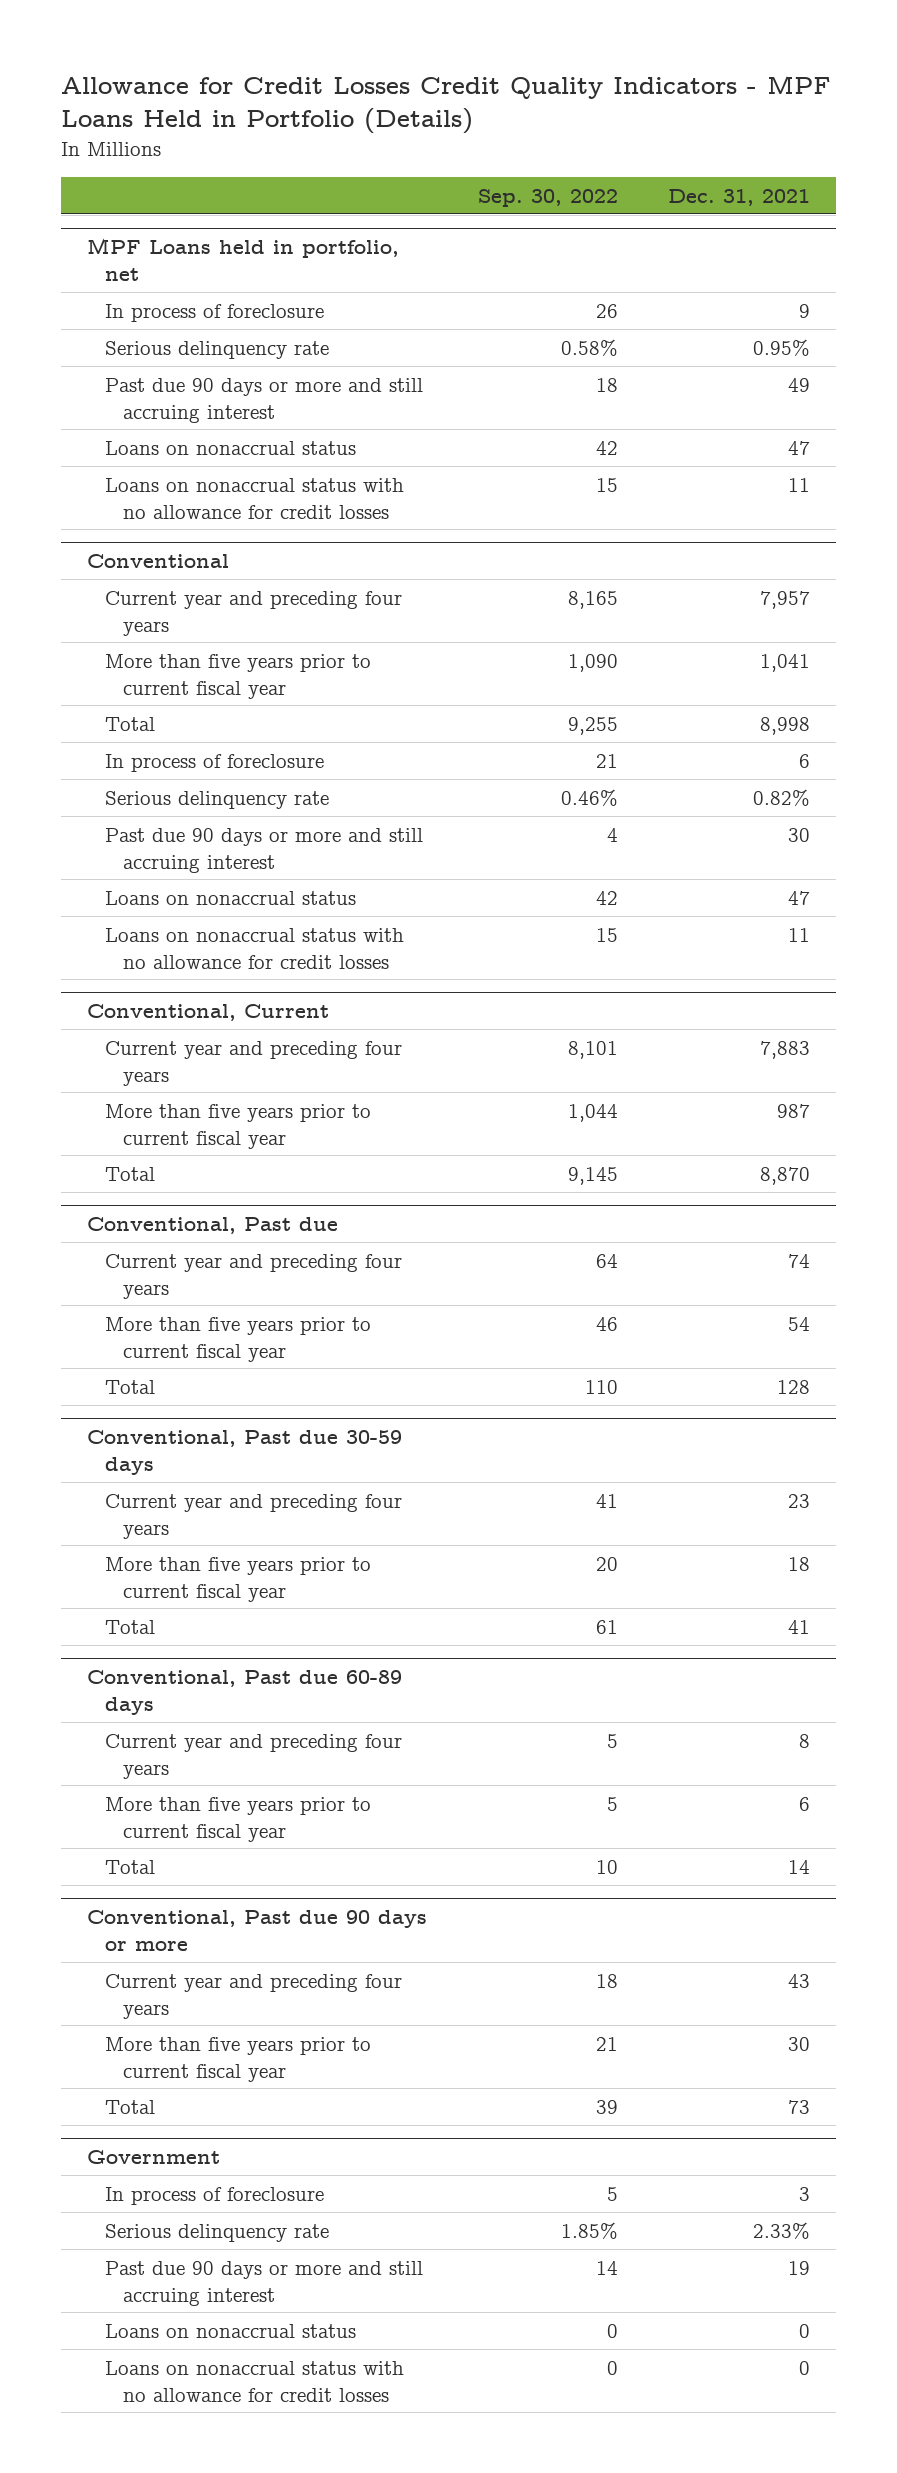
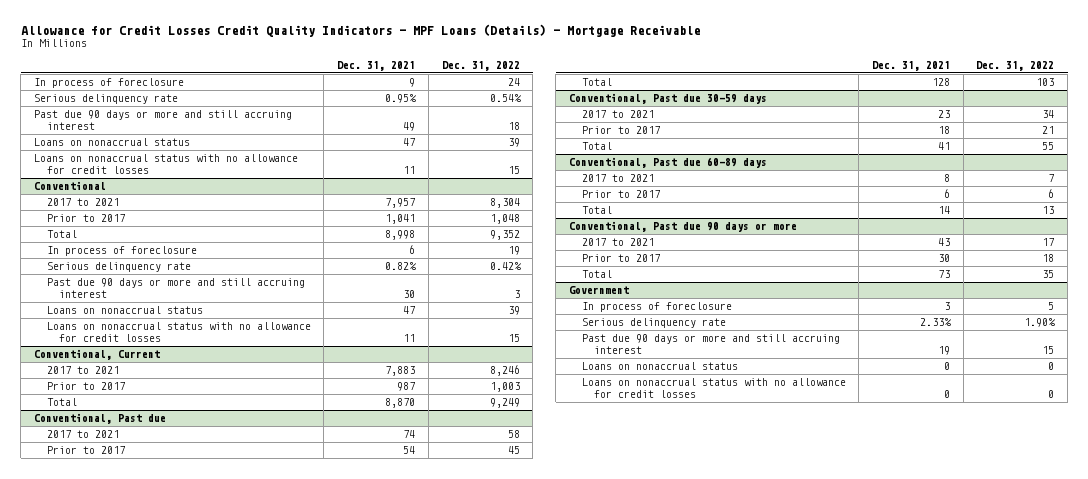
- Allowance for Credit Losses Credit Quality Indicators - MPF Loans Held in Portfolio (Details)
+ Allowance for Credit Losses Credit Quality Indicators - MPF Loans (Details) - Mortgage Receivable
- | Sep. 30, 2022 | Dec. 31, 2021
+ | Dec. 31, 2021 | Dec. 31, 2022
- MPF Loans held in portfolio, net
@ Conventional
- Current year and preceding four years | 8,165 | 7,957
- More than five years prior to current fiscal year | 1,090 | 1,041
+ 2017 to 2021 | 7,957 | 8,304
+ Prior to 2017 | 1,041 | 1,048
@ Conventional, Current
- Current year and preceding four years | 8,101 | 7,883
- More than five years prior to current fiscal year | 1,044 | 987
+ 2017 to 2021 | 7,883 | 8,246
+ Prior to 2017 | 987 | 1,003
@ Conventional, Past due
- Current year and preceding four years | 64 | 74
- More than five years prior to current fiscal year | 46 | 54
+ 2017 to 2021 | 74 | 58
+ Prior to 2017 | 54 | 45
@ Conventional, Past due 30-59 days
- Current year and preceding four years | 41 | 23
- More than five years prior to current fiscal year | 20 | 18
+ 2017 to 2021 | 23 | 34
+ Prior to 2017 | 18 | 21
@ Conventional, Past due 60-89 days
- Current year and preceding four years | 5 | 8
- More than five years prior to current fiscal year | 5 | 6
+ 2017 to 2021 | 8 | 7
+ Prior to 2017 | 6 | 6
@ Conventional, Past due 90 days or more
- Current year and preceding four years | 18 | 43
- More than five years prior to current fiscal year | 21 | 30
+ 2017 to 2021 | 43 | 17
+ Prior to 2017 | 30 | 18

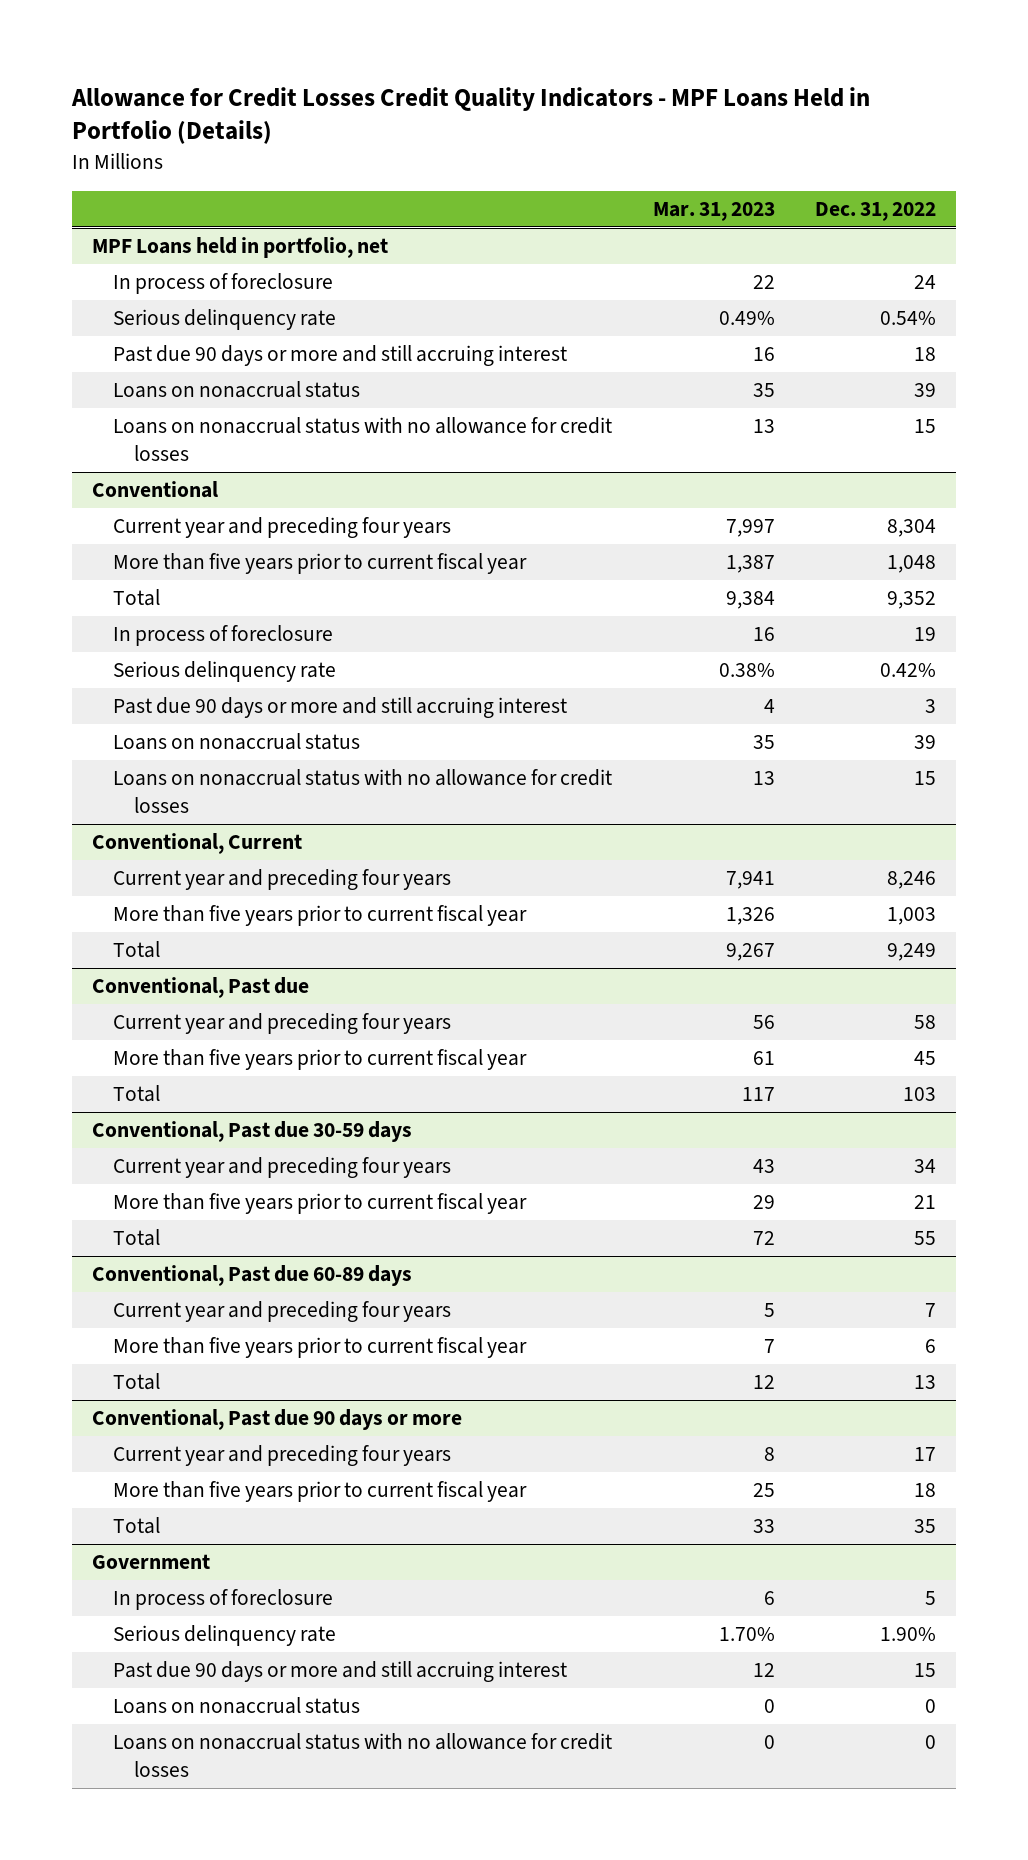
- Allowance for Credit Losses Credit Quality Indicators - MPF Loans (Details) - Mortgage Receivable
+ Allowance for Credit Losses Credit Quality Indicators - MPF Loans Held in Portfolio (Details)
- | Dec. 31, 2021 | Dec. 31, 2022
+ | Mar. 31, 2023 | Dec. 31, 2022
+ MPF Loans held in portfolio, net
@ Conventional
- 2017 to 2021 | 7,957 | 8,304
- Prior to 2017 | 1,041 | 1,048
+ Current year and preceding four years | 7,997 | 8,304
+ More than five years prior to current fiscal year | 1,387 | 1,048
@ Conventional, Current
- 2017 to 2021 | 7,883 | 8,246
- Prior to 2017 | 987 | 1,003
+ Current year and preceding four years | 7,941 | 8,246
+ More than five years prior to current fiscal year | 1,326 | 1,003
@ Conventional, Past due
- 2017 to 2021 | 74 | 58
- Prior to 2017 | 54 | 45
+ Current year and preceding four years | 56 | 58
+ More than five years prior to current fiscal year | 61 | 45
@ Conventional, Past due 30-59 days
- 2017 to 2021 | 23 | 34
- Prior to 2017 | 18 | 21
+ Current year and preceding four years | 43 | 34
+ More than five years prior to current fiscal year | 29 | 21
@ Conventional, Past due 60-89 days
- 2017 to 2021 | 8 | 7
- Prior to 2017 | 6 | 6
+ Current year and preceding four years | 5 | 7
+ More than five years prior to current fiscal year | 7 | 6
@ Conventional, Past due 90 days or more
- 2017 to 2021 | 43 | 17
- Prior to 2017 | 30 | 18
+ Current year and preceding four years | 8 | 17
+ More than five years prior to current fiscal year | 25 | 18

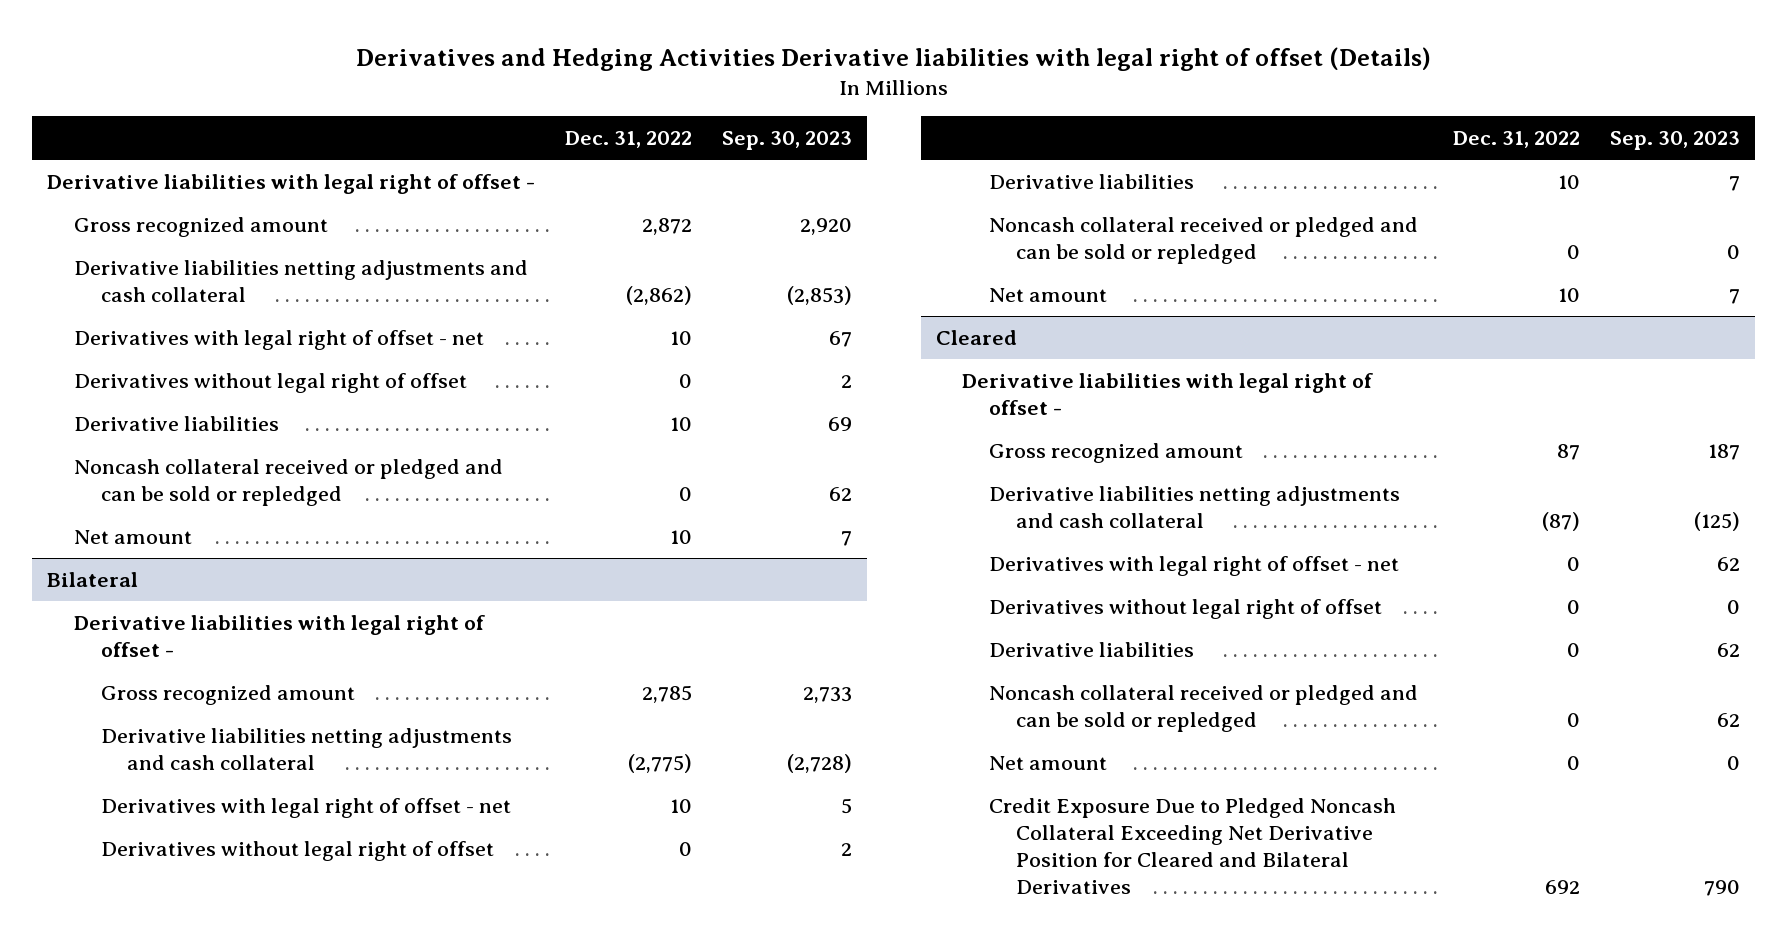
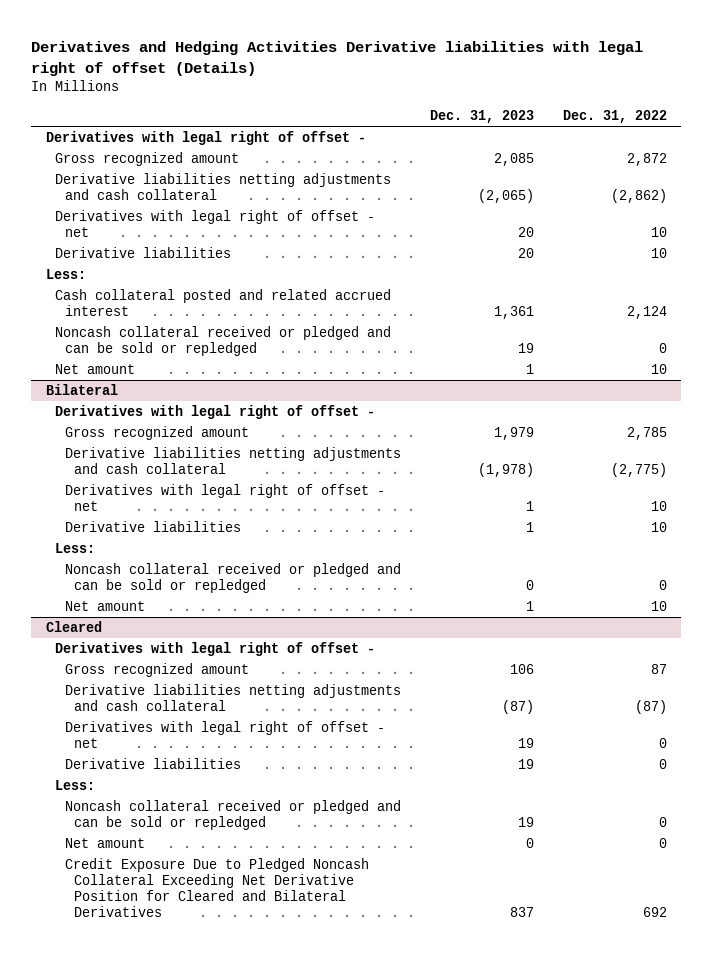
- | Dec. 31, 2022 | Sep. 30, 2023
+ | Dec. 31, 2023 | Dec. 31, 2022
- Derivative liabilities with legal right of offset -
+ Derivatives with legal right of offset -
- Derivatives without legal right of offset | 0 | 2
+ Less:
+ Cash collateral posted and related accrued interest | 1,361 | 2,124
@ Bilateral
- Derivative liabilities with legal right of offset -
+ Derivatives with legal right of offset -
- Derivatives without legal right of offset | 0 | 2
+ Less:
@ Cleared
- Derivative liabilities with legal right of offset -
+ Derivatives with legal right of offset -
- Derivatives without legal right of offset | 0 | 0
+ Less:

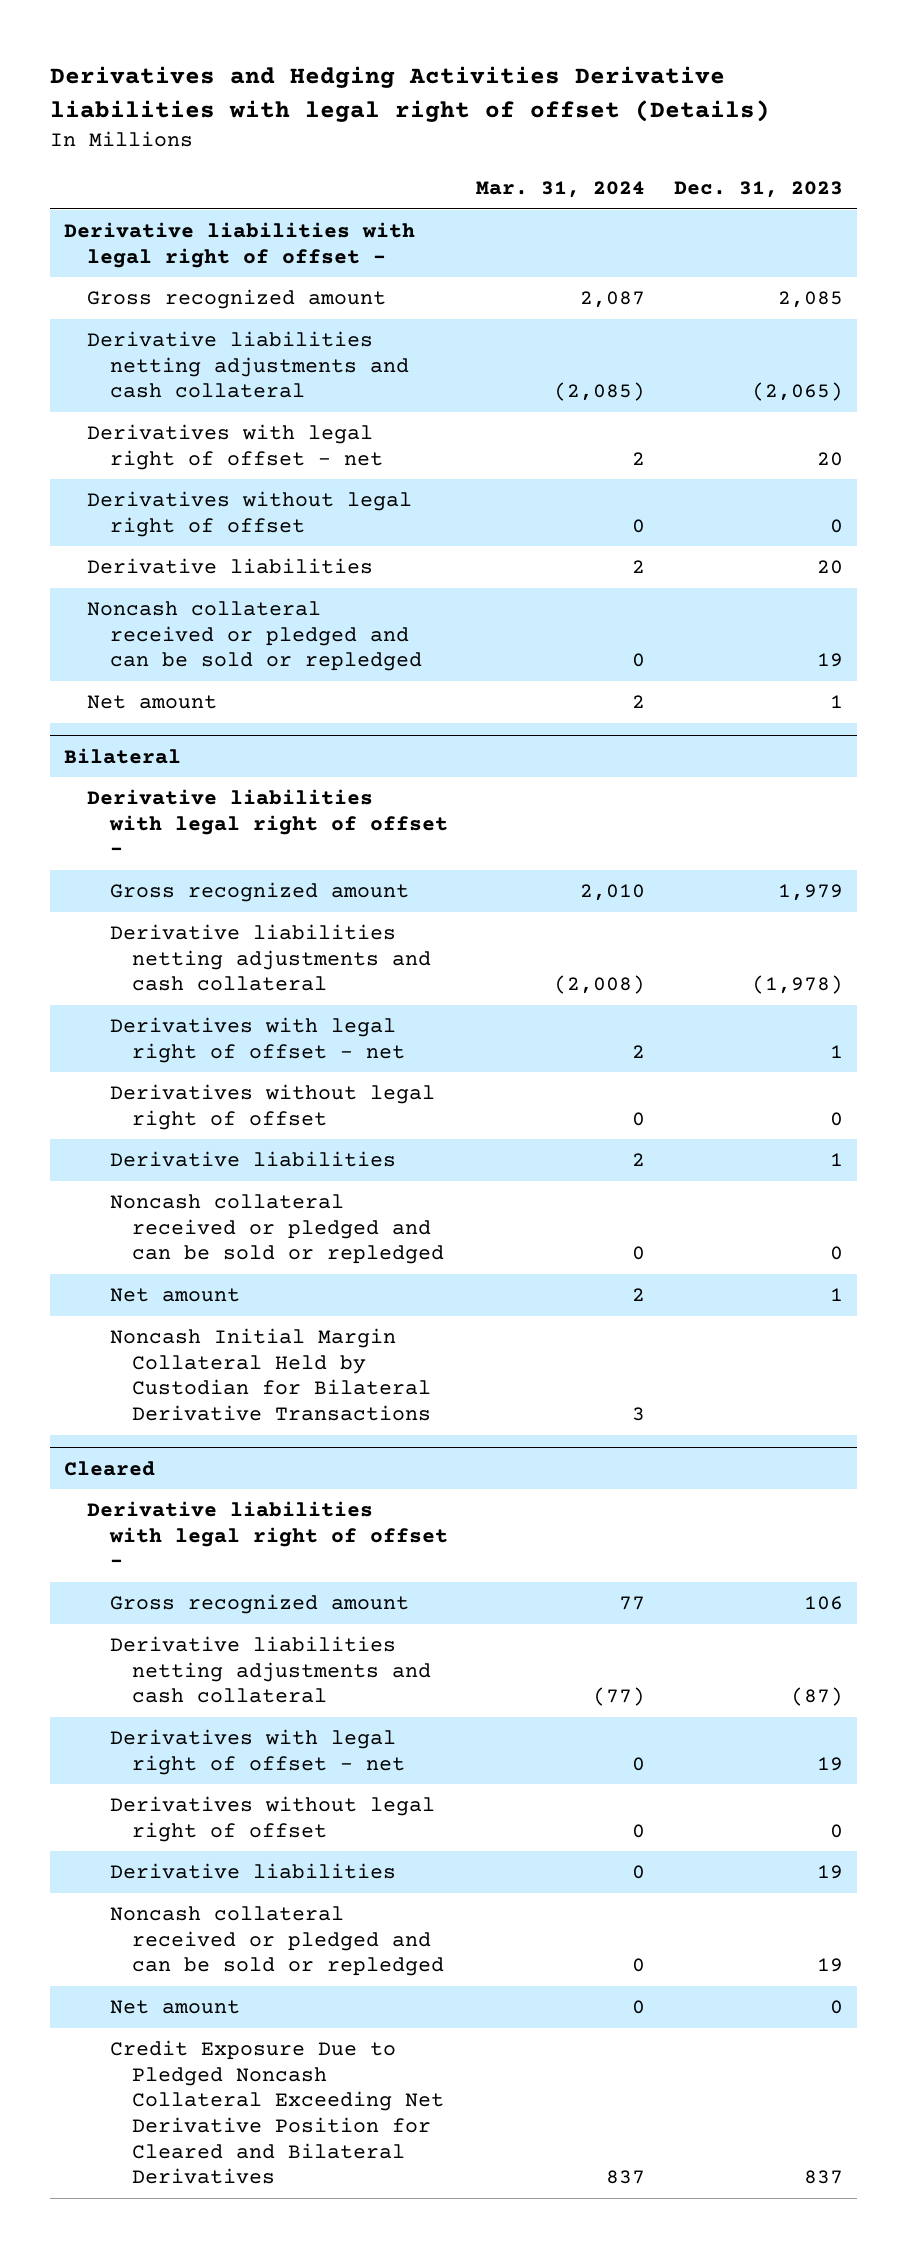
- | Dec. 31, 2023 | Dec. 31, 2022
+ | Mar. 31, 2024 | Dec. 31, 2023
- Derivatives with legal right of offset -
+ Derivative liabilities with legal right of offset -
+ Derivatives without legal right of offset | 0 | 0
- Less:
- Cash collateral posted and related accrued interest | 1,361 | 2,124
@ Bilateral
- Derivatives with legal right of offset -
+ Derivative liabilities with legal right of offset -
+ Derivatives without legal right of offset | 0 | 0
- Less:
+ Noncash Initial Margin Collateral Held by Custodian for Bilateral Derivative Transactions | 3 |
@ Cleared
- Derivatives with legal right of offset -
+ Derivative liabilities with legal right of offset -
+ Derivatives without legal right of offset | 0 | 0
- Less:

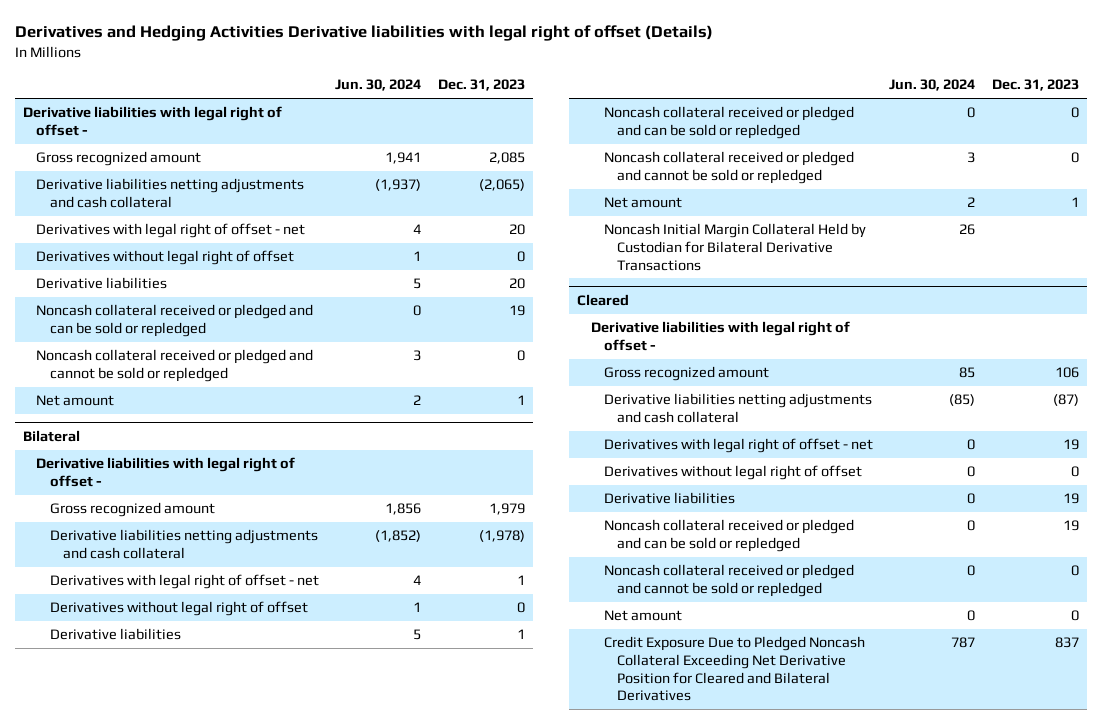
- | Mar. 31, 2024 | Dec. 31, 2023
+ | Jun. 30, 2024 | Dec. 31, 2023
+ Noncash collateral received or pledged and cannot be sold or repledged | 3 | 0
@ Bilateral
+ Noncash collateral received or pledged and cannot be sold or repledged | 3 | 0
@ Cleared
+ Noncash collateral received or pledged and cannot be sold or repledged | 0 | 0

